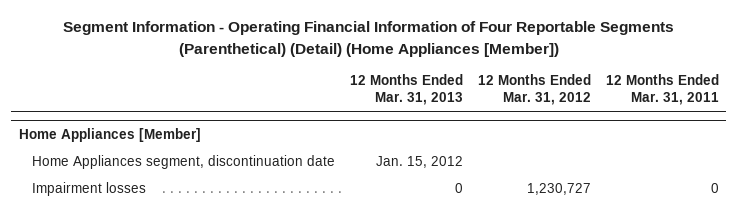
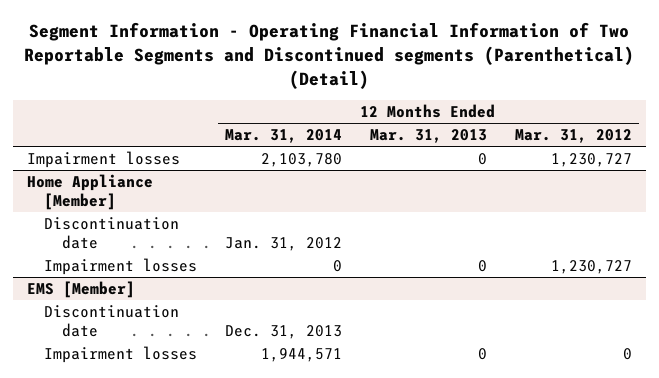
- Segment Information - Operating Financial Information of Four Reportable Segments (Parenthetical) (Detail) (Home Appliances [Member])
+ Segment Information - Operating Financial Information of Two Reportable Segments and Discontinued segments (Parenthetical) (Detail)
- | 12 Months Ended Mar. 31, 2013 | 12 Months Ended Mar. 31, 2012 | 12 Months Ended Mar. 31, 2011
+ | 12 Months Ended Mar. 31, 2014 | 12 Months Ended Mar. 31, 2013 | 12 Months Ended Mar. 31, 2012
- Home Appliances [Member]
- Home Appliances segment, discontinuation date | Jan. 15, 2012 | |
+ Home Appliance [Member]
+ Discontinuation date | Jan. 31, 2012 | |
+ Impairment losses | 0 | 0 | 1,230,727
+ EMS [Member]
+ Discontinuation date | Dec. 31, 2013 | |
+ Impairment losses | 1,944,571 | 0 | 0

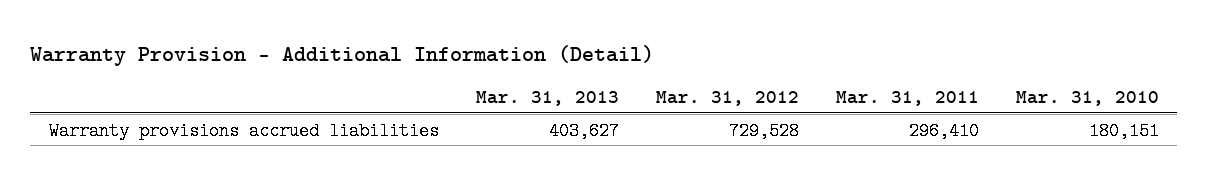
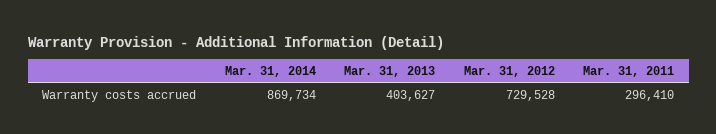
- | Mar. 31, 2013 | Mar. 31, 2012 | Mar. 31, 2011 | Mar. 31, 2010
+ | Mar. 31, 2014 | Mar. 31, 2013 | Mar. 31, 2012 | Mar. 31, 2011
- Warranty provisions accrued liabilities | 403,627 | 729,528 | 296,410 | 180,151
+ Warranty costs accrued | 869,734 | 403,627 | 729,528 | 296,410

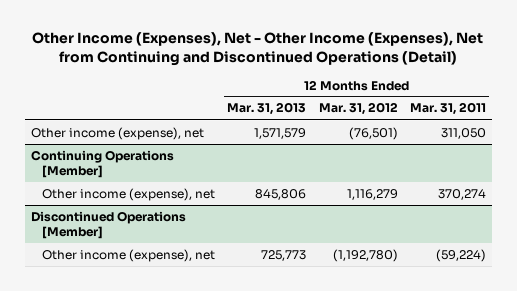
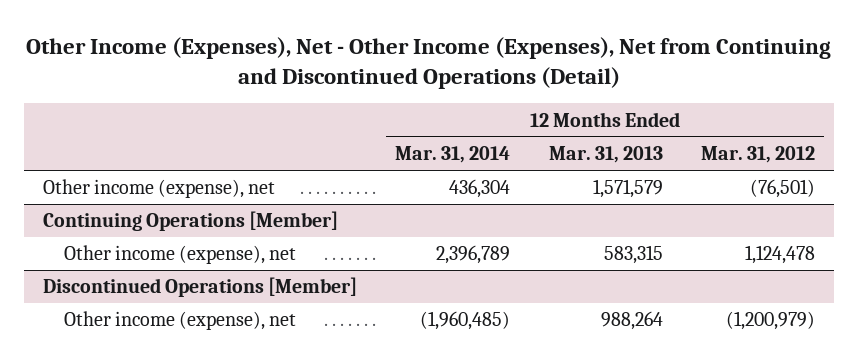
- | 12 Months Ended Mar. 31, 2013 | 12 Months Ended Mar. 31, 2012 | 12 Months Ended Mar. 31, 2011
+ | 12 Months Ended Mar. 31, 2014 | 12 Months Ended Mar. 31, 2013 | 12 Months Ended Mar. 31, 2012
@ Continuing Operations [Member]
- Other income (expense), net | 845,806 | 1,116,279 | 370,274
+ Other income (expense), net | 2,396,789 | 583,315 | 1,124,478
@ Discontinued Operations [Member]
- Other income (expense), net | 725,773 | (1,192,780) | (59,224)
+ Other income (expense), net | (1,960,485) | 988,264 | (1,200,979)

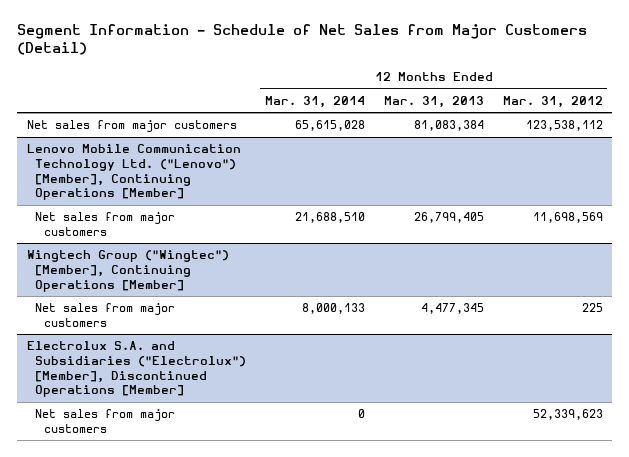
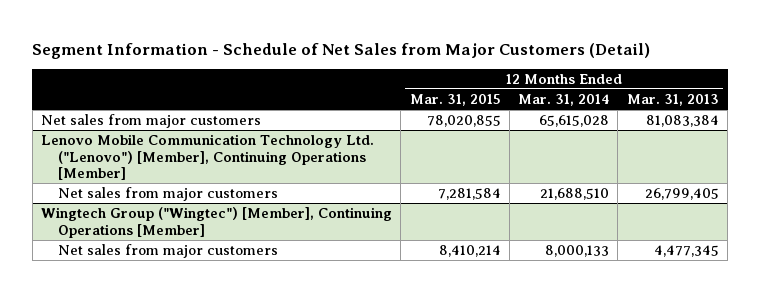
- | 12 Months Ended Mar. 31, 2014 | 12 Months Ended Mar. 31, 2013 | 12 Months Ended Mar. 31, 2012
+ | 12 Months Ended Mar. 31, 2015 | 12 Months Ended Mar. 31, 2014 | 12 Months Ended Mar. 31, 2013
- Electrolux S.A. and Subsidiaries ("Electrolux") [Member], Discontinued Operations [Member]
- Net sales from major customers | 0 | | 52,339,623

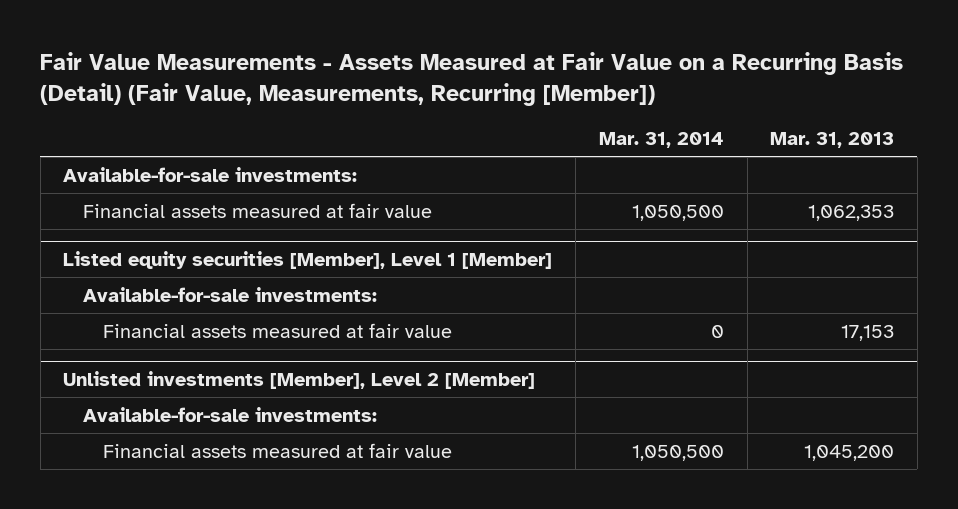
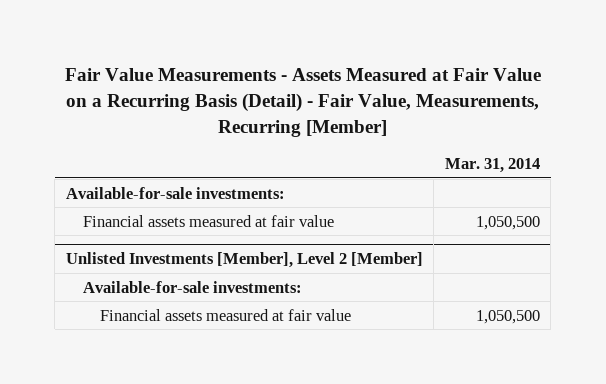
- Fair Value Measurements - Assets Measured at Fair Value on a Recurring Basis (Detail) (Fair Value, Measurements, Recurring [Member])
+ Fair Value Measurements - Assets Measured at Fair Value on a Recurring Basis (Detail) - Fair Value, Measurements, Recurring [Member]
- | Mar. 31, 2014 | Mar. 31, 2013
+ | Mar. 31, 2014
- Listed equity securities [Member], Level 1 [Member]
- Available-for-sale investments:
- Financial assets measured at fair value | 0 | 17,153
- Unlisted investments [Member], Level 2 [Member]
+ Unlisted Investments [Member], Level 2 [Member]

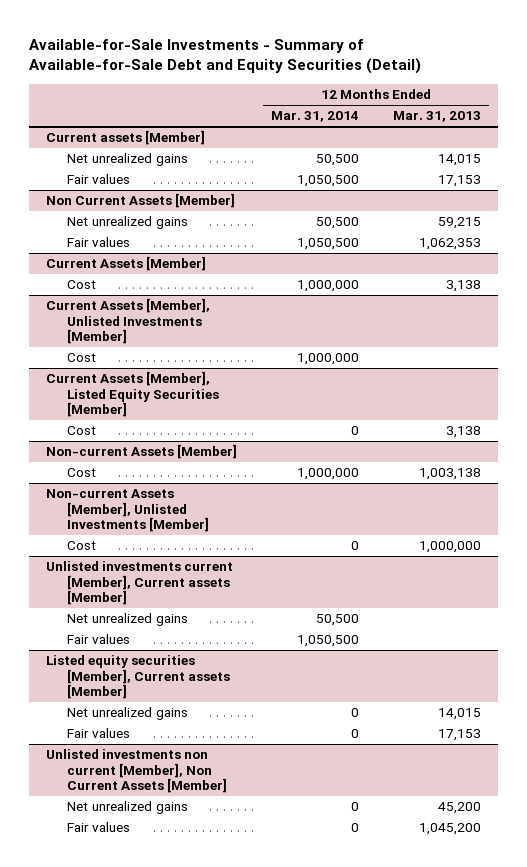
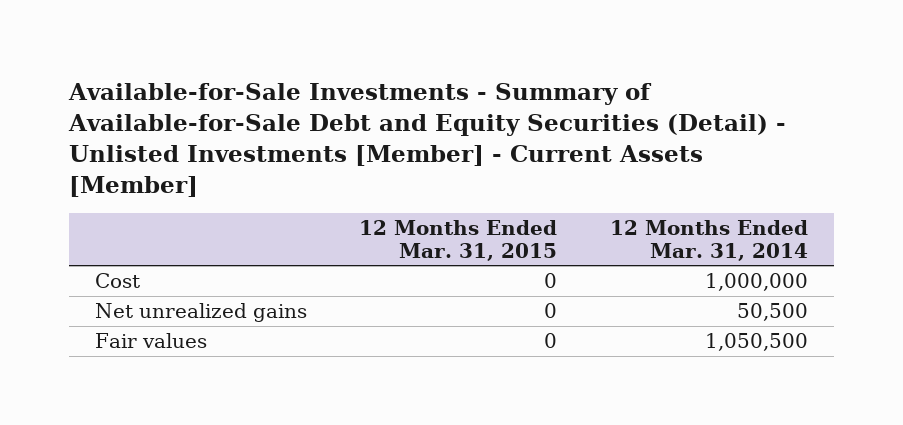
- Available-for-Sale Investments - Summary of Available-for-Sale Debt and Equity Securities (Detail)
+ Available-for-Sale Investments - Summary of Available-for-Sale Debt and Equity Securities (Detail) - Unlisted Investments [Member] - Current Assets [Member]
- | 12 Months Ended Mar. 31, 2014 | 12 Months Ended Mar. 31, 2013
+ | 12 Months Ended Mar. 31, 2015 | 12 Months Ended Mar. 31, 2014
- Current assets [Member]
- Net unrealized gains | 50,500 | 14,015
- Fair values | 1,050,500 | 17,153
- Non Current Assets [Member]
- Net unrealized gains | 50,500 | 59,215
- Fair values | 1,050,500 | 1,062,353
- Current Assets [Member]
- Current Assets [Member], Unlisted Investments [Member]
- Cost | 1,000,000 |
- Current Assets [Member], Listed Equity Securities [Member]
- Cost | 0 | 3,138
- Non-current Assets [Member]
- Cost | 1,000,000 | 1,003,138
- Non-current Assets [Member], Unlisted Investments [Member]
- Cost | 0 | 1,000,000
- Unlisted investments current [Member], Current assets [Member]
- Listed equity securities [Member], Current assets [Member]
- Net unrealized gains | 0 | 14,015
- Fair values | 0 | 17,153
- Unlisted investments non current [Member], Non Current Assets [Member]
- Net unrealized gains | 0 | 45,200
- Fair values | 0 | 1,045,200

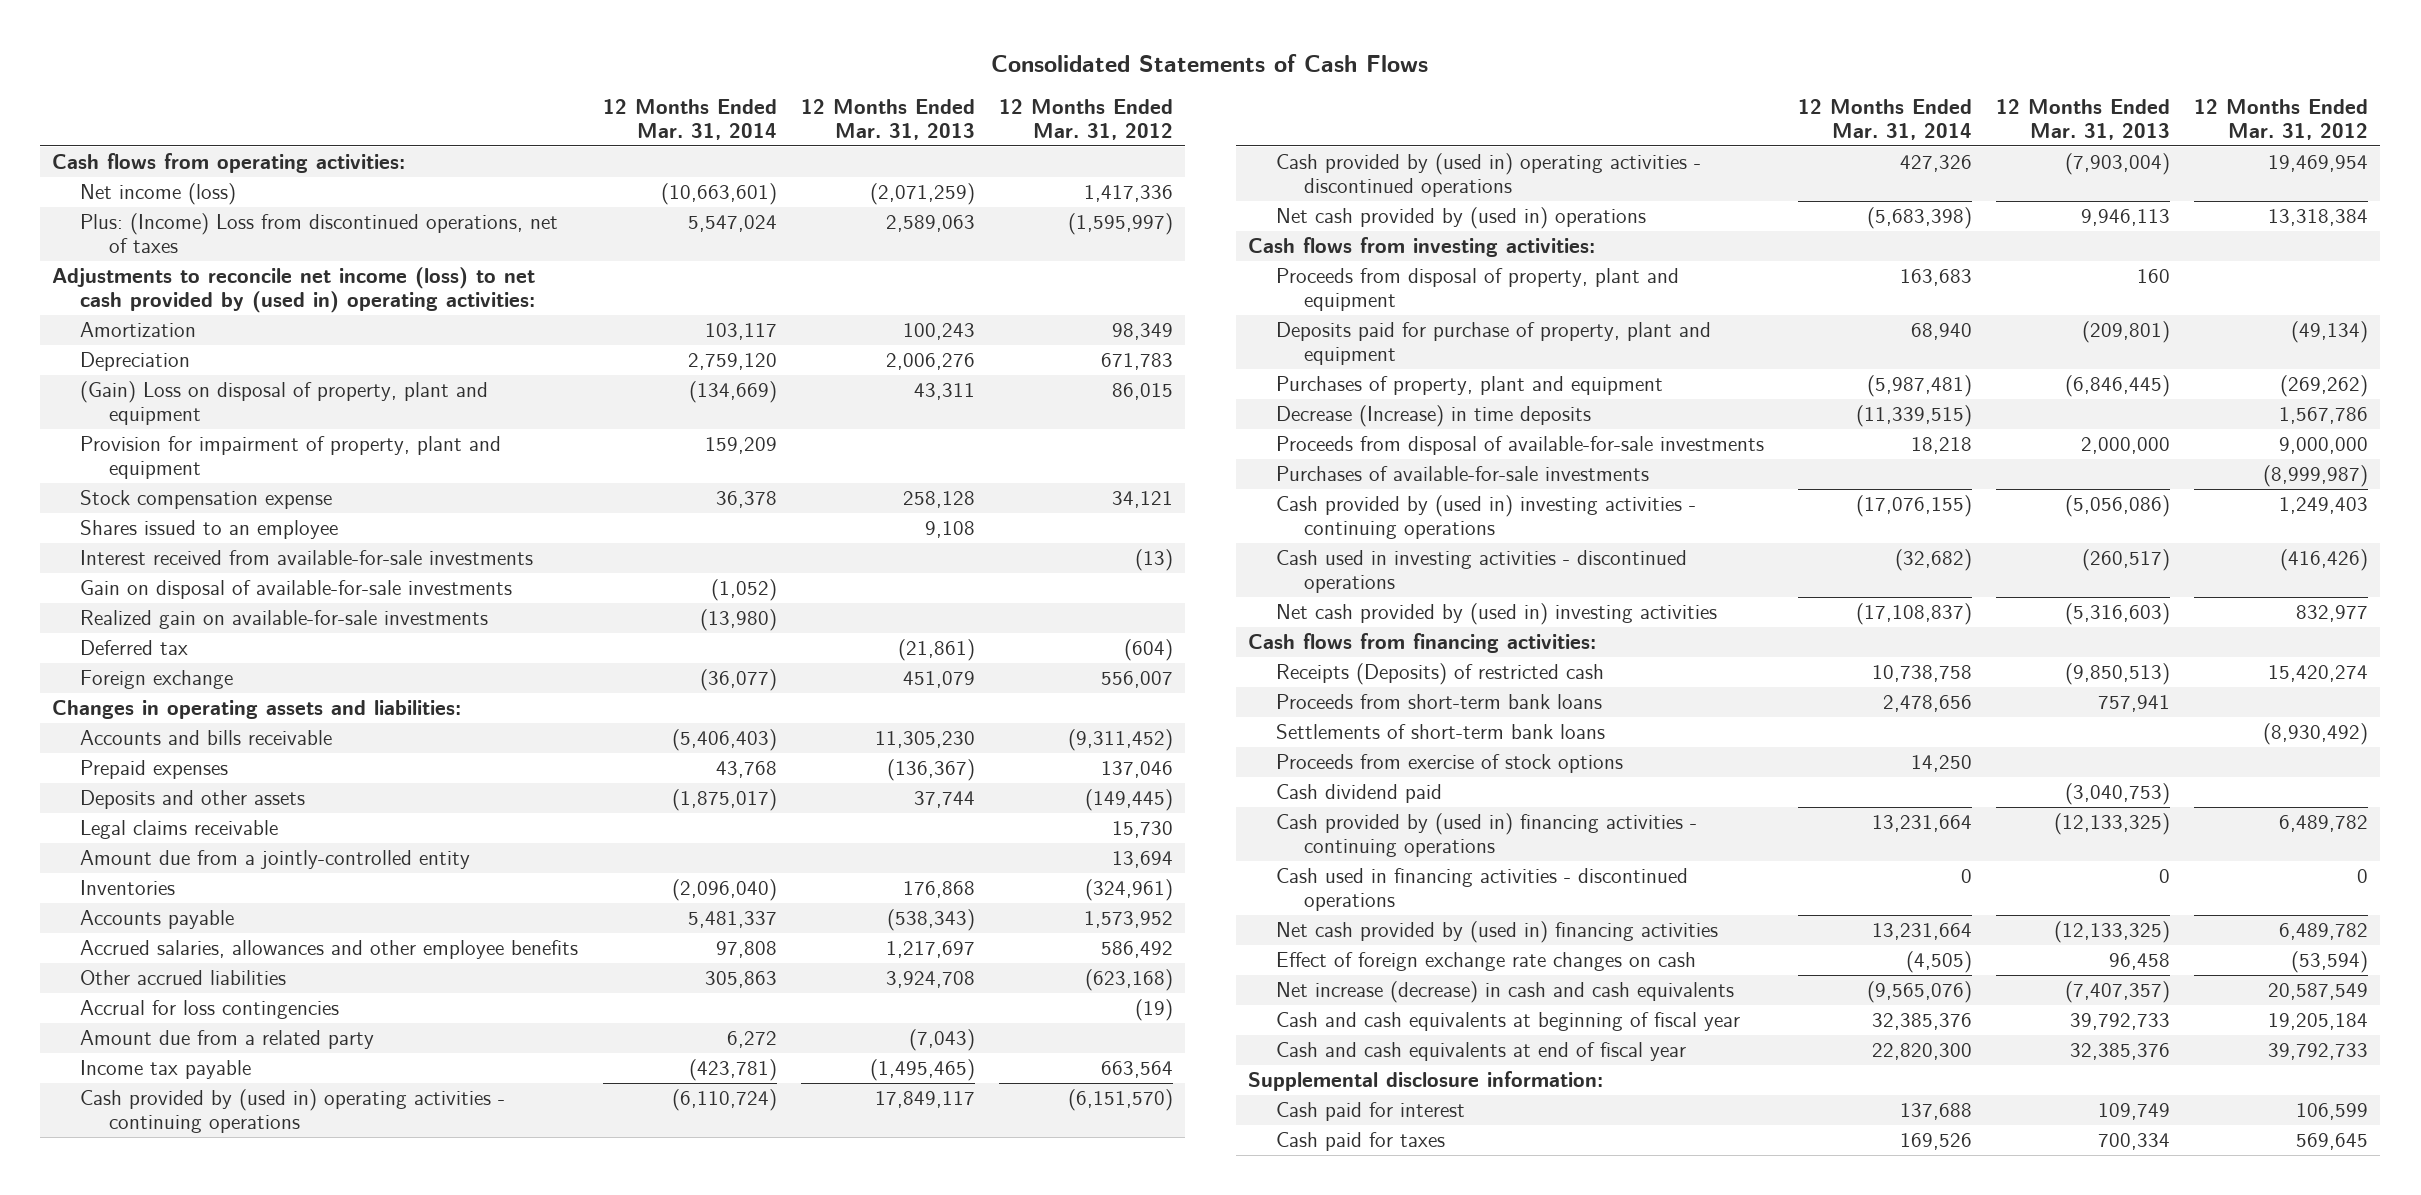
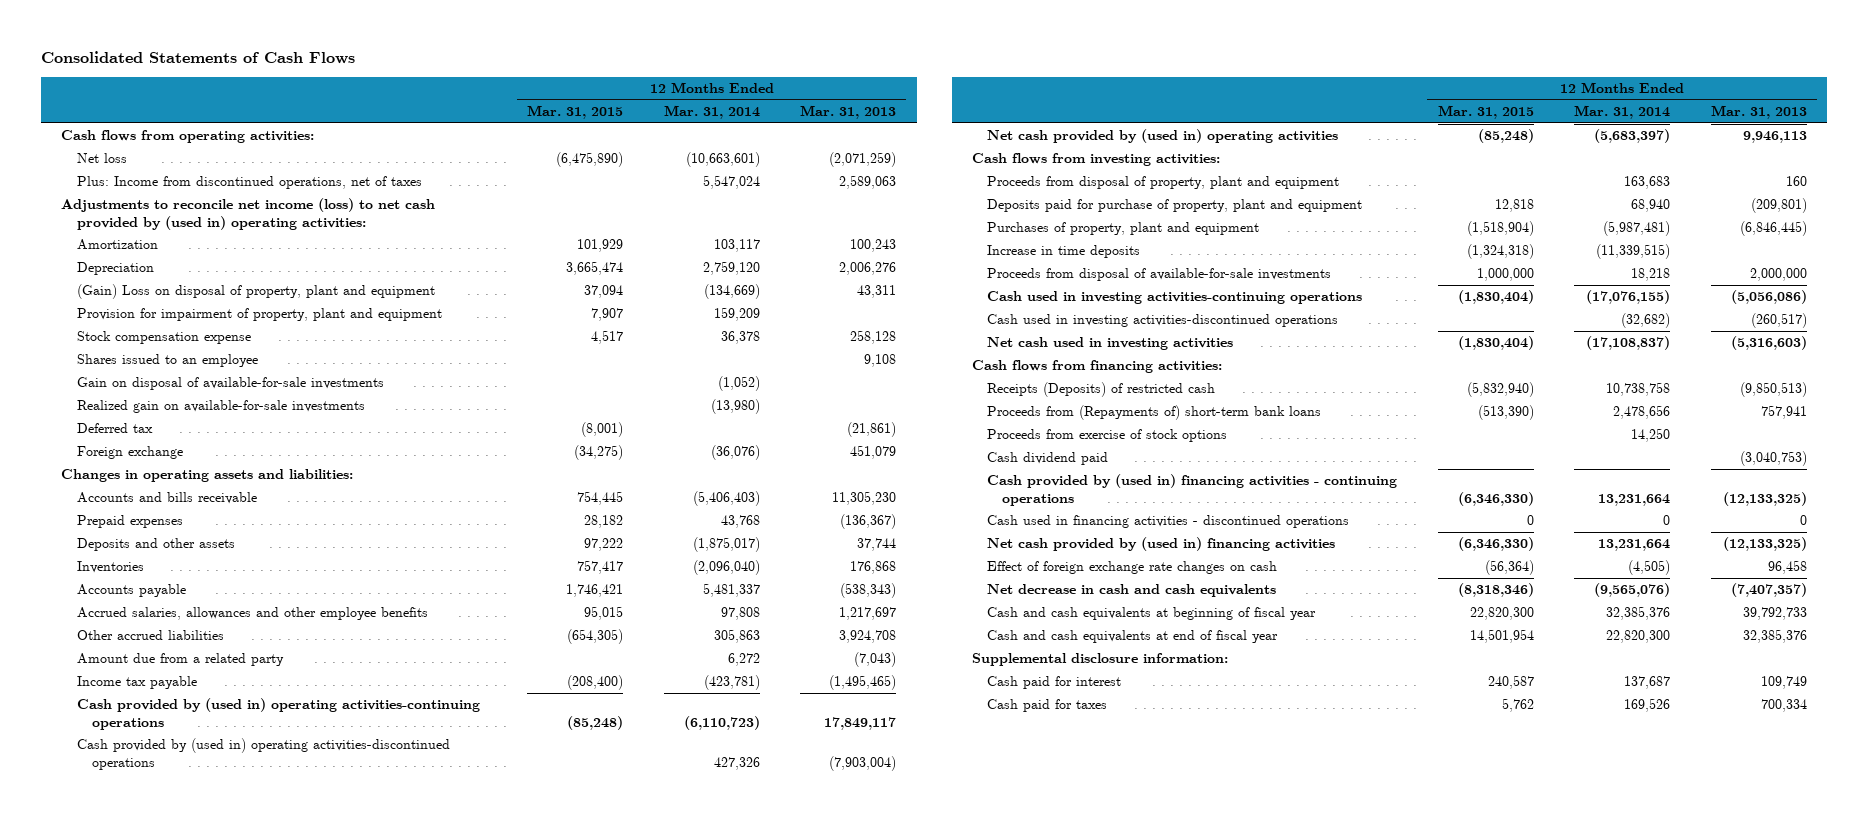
- | 12 Months Ended Mar. 31, 2014 | 12 Months Ended Mar. 31, 2013 | 12 Months Ended Mar. 31, 2012
+ | 12 Months Ended Mar. 31, 2015 | 12 Months Ended Mar. 31, 2014 | 12 Months Ended Mar. 31, 2013
- Net income (loss) | (10,663,601) | (2,071,259) | 1,417,336
- Plus: (Income) Loss from discontinued operations, net of taxes | 5,547,024 | 2,589,063 | (1,595,997)
+ Net loss | (6,475,890) | (10,663,601) | (2,071,259)
+ Plus: Income from discontinued operations, net of taxes | | 5,547,024 | 2,589,063
- Interest received from available-for-sale investments | | | (13)
- Foreign exchange | (36,077) | 451,079 | 556,007
+ Foreign exchange | (34,275) | (36,076) | 451,079
- Legal claims receivable | | | 15,730
- Amount due from a jointly-controlled entity | | | 13,694
- Accrual for loss contingencies | | | (19)
- Cash provided by (used in) operating activities - continuing operations | (6,110,724) | 17,849,117 | (6,151,570)
- Cash provided by (used in) operating activities - discontinued operations | 427,326 | (7,903,004) | 19,469,954
- Net cash provided by (used in) operations | (5,683,398) | 9,946,113 | 13,318,384
+ Cash provided by (used in) operating activities-continuing operations | (85,248) | (6,110,723) | 17,849,117
+ Cash provided by (used in) operating activities-discontinued operations | | 427,326 | (7,903,004)
+ Net cash provided by (used in) operating activities | (85,248) | (5,683,397) | 9,946,113
- Decrease (Increase) in time deposits | (11,339,515) | | 1,567,786
+ Increase in time deposits | (1,324,318) | (11,339,515) |
- Purchases of available-for-sale investments | | | (8,999,987)
- Cash provided by (used in) investing activities - continuing operations | (17,076,155) | (5,056,086) | 1,249,403
- Cash used in investing activities - discontinued operations | (32,682) | (260,517) | (416,426)
- Net cash provided by (used in) investing activities | (17,108,837) | (5,316,603) | 832,977
+ Cash used in investing activities-continuing operations | (1,830,404) | (17,076,155) | (5,056,086)
+ Cash used in investing activities-discontinued operations | | (32,682) | (260,517)
+ Net cash used in investing activities | (1,830,404) | (17,108,837) | (5,316,603)
- Proceeds from short-term bank loans | 2,478,656 | 757,941 |
- Settlements of short-term bank loans | | | (8,930,492)
+ Proceeds from (Repayments of) short-term bank loans | (513,390) | 2,478,656 | 757,941
- Net increase (decrease) in cash and cash equivalents | (9,565,076) | (7,407,357) | 20,587,549
+ Net decrease in cash and cash equivalents | (8,318,346) | (9,565,076) | (7,407,357)
- Cash paid for interest | 137,688 | 109,749 | 106,599
+ Cash paid for interest | 240,587 | 137,687 | 109,749

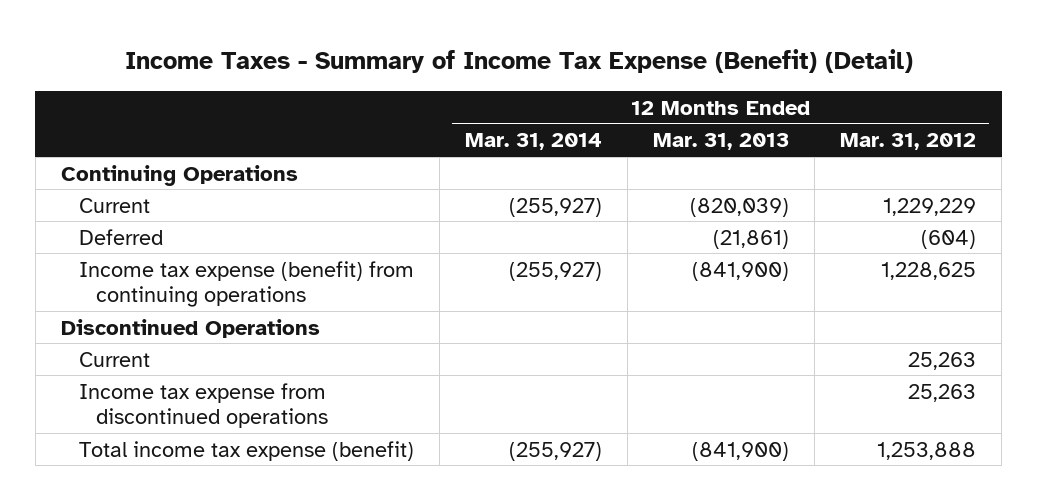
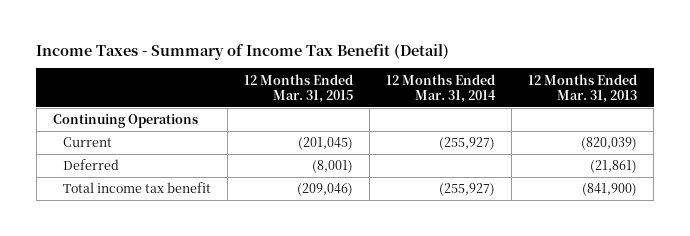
- Income Taxes - Summary of Income Tax Expense (Benefit) (Detail)
+ Income Taxes - Summary of Income Tax Benefit (Detail)
- | 12 Months Ended Mar. 31, 2014 | 12 Months Ended Mar. 31, 2013 | 12 Months Ended Mar. 31, 2012
+ | 12 Months Ended Mar. 31, 2015 | 12 Months Ended Mar. 31, 2014 | 12 Months Ended Mar. 31, 2013
- Income tax expense (benefit) from continuing operations | (255,927) | (841,900) | 1,228,625
- Discontinued Operations
- Current | | | 25,263
- Income tax expense from discontinued operations | | | 25,263
- Total income tax expense (benefit) | (255,927) | (841,900) | 1,253,888
+ Total income tax benefit | (209,046) | (255,927) | (841,900)

